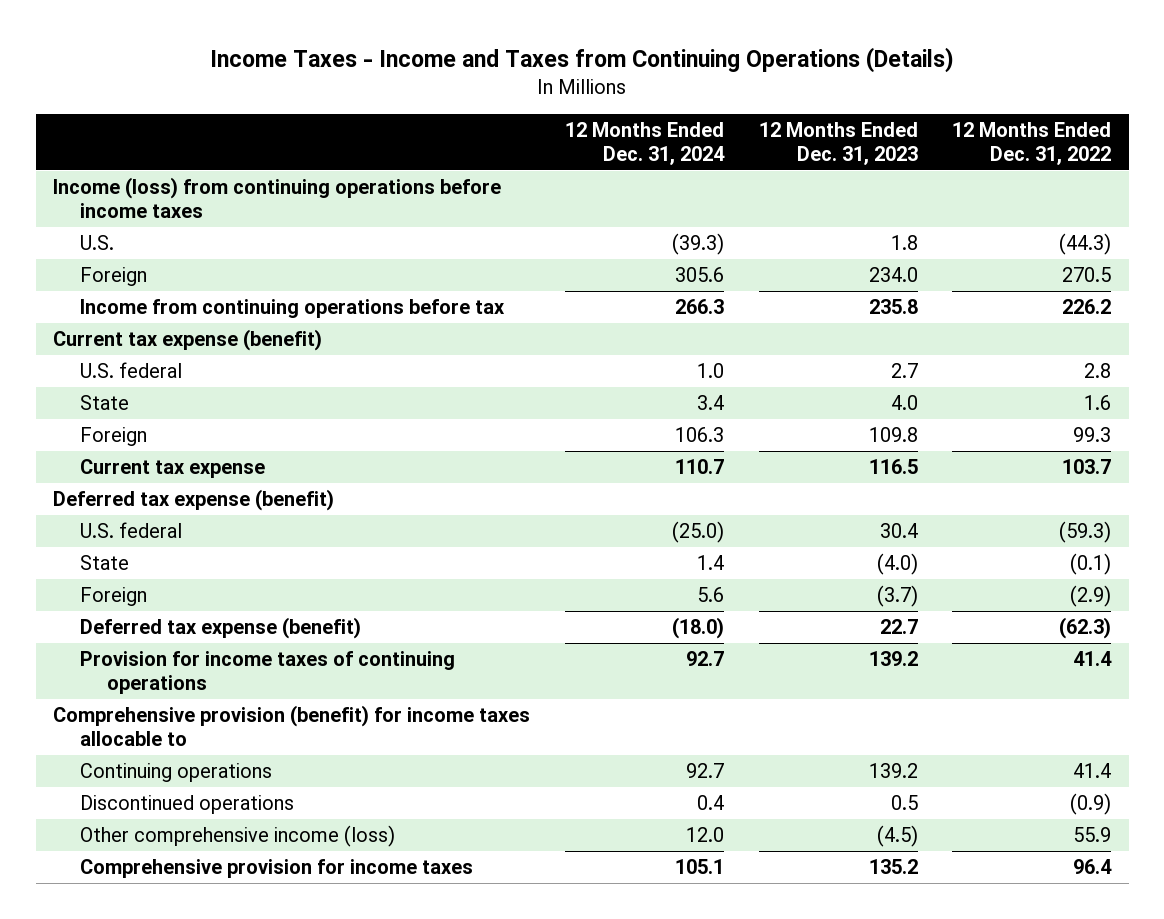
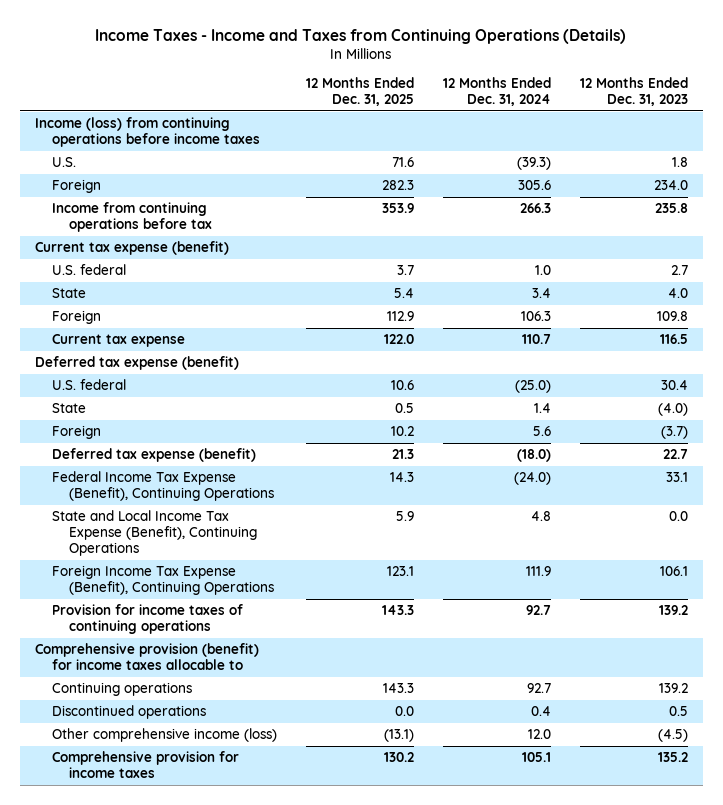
- | 12 Months Ended Dec. 31, 2024 | 12 Months Ended Dec. 31, 2023 | 12 Months Ended Dec. 31, 2022
+ | 12 Months Ended Dec. 31, 2025 | 12 Months Ended Dec. 31, 2024 | 12 Months Ended Dec. 31, 2023
+ Federal Income Tax Expense (Benefit), Continuing Operations | 14.3 | (24.0) | 33.1
+ State and Local Income Tax Expense (Benefit), Continuing Operations | 5.9 | 4.8 | 0.0
+ Foreign Income Tax Expense (Benefit), Continuing Operations | 123.1 | 111.9 | 106.1

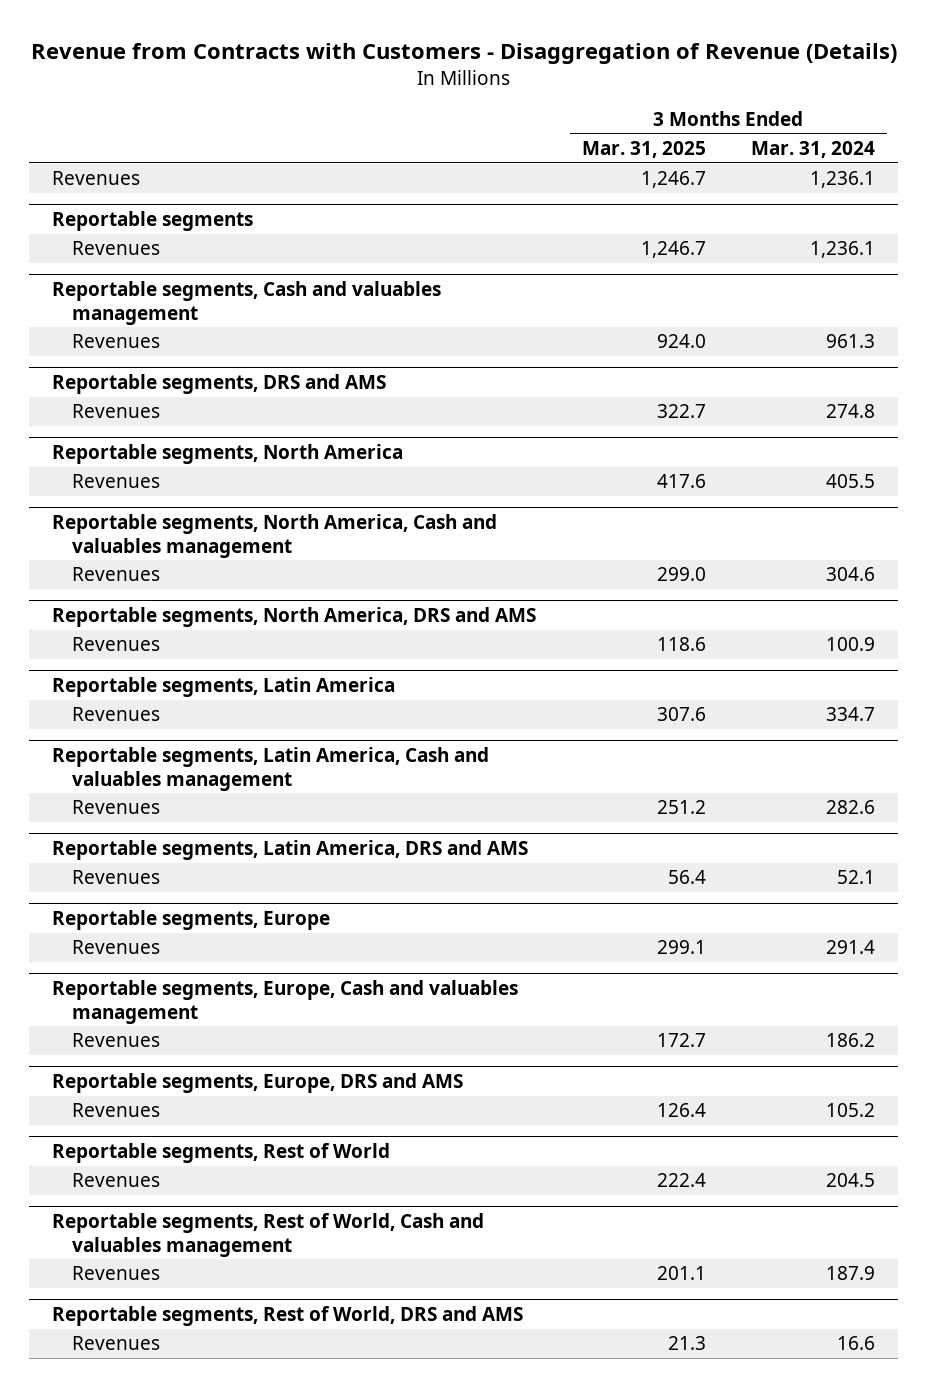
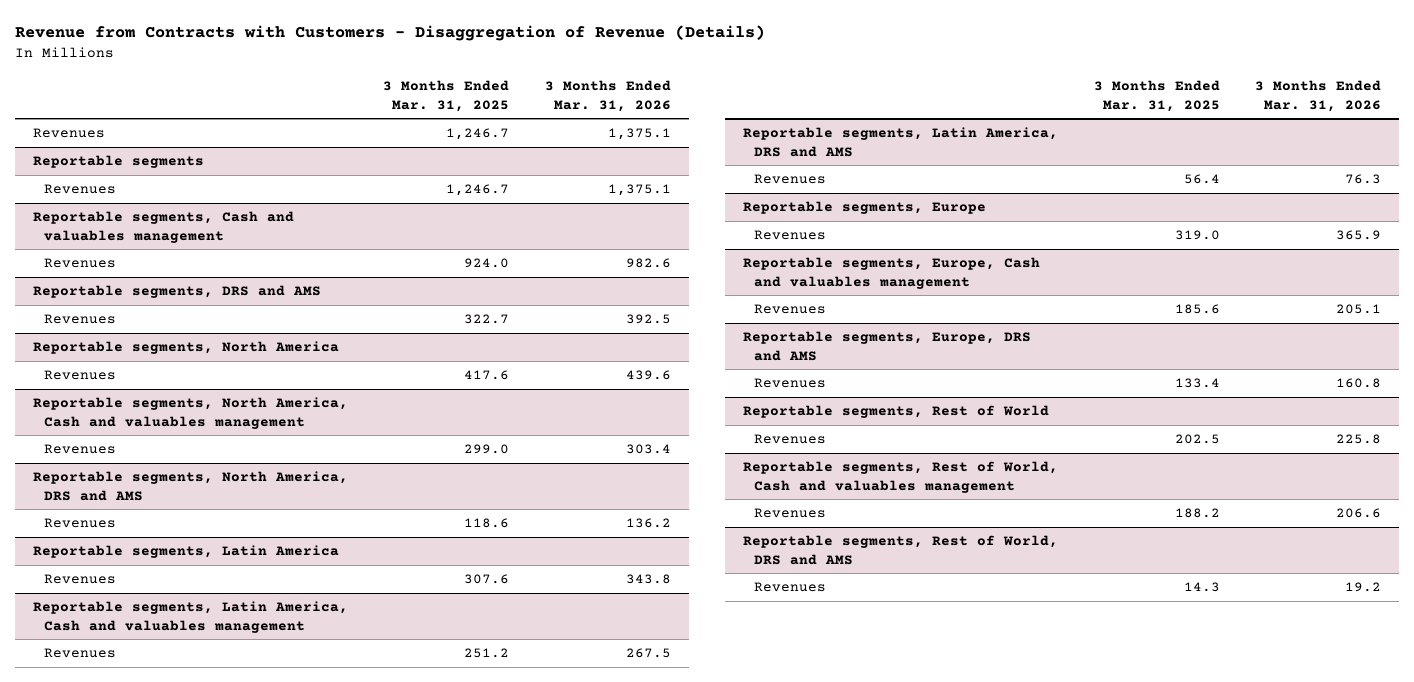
- | 3 Months Ended Mar. 31, 2025 | 3 Months Ended Mar. 31, 2024
+ | 3 Months Ended Mar. 31, 2025 | 3 Months Ended Mar. 31, 2026
@ Reportable segments, Europe
- Revenues | 299.1 | 291.4
+ Revenues | 319.0 | 365.9
@ Reportable segments, Europe, Cash and valuables management
- Revenues | 172.7 | 186.2
+ Revenues | 185.6 | 205.1
@ Reportable segments, Europe, DRS and AMS
- Revenues | 126.4 | 105.2
+ Revenues | 133.4 | 160.8
@ Reportable segments, Rest of World
- Revenues | 222.4 | 204.5
+ Revenues | 202.5 | 225.8
@ Reportable segments, Rest of World, Cash and valuables management
- Revenues | 201.1 | 187.9
+ Revenues | 188.2 | 206.6
@ Reportable segments, Rest of World, DRS and AMS
- Revenues | 21.3 | 16.6
+ Revenues | 14.3 | 19.2

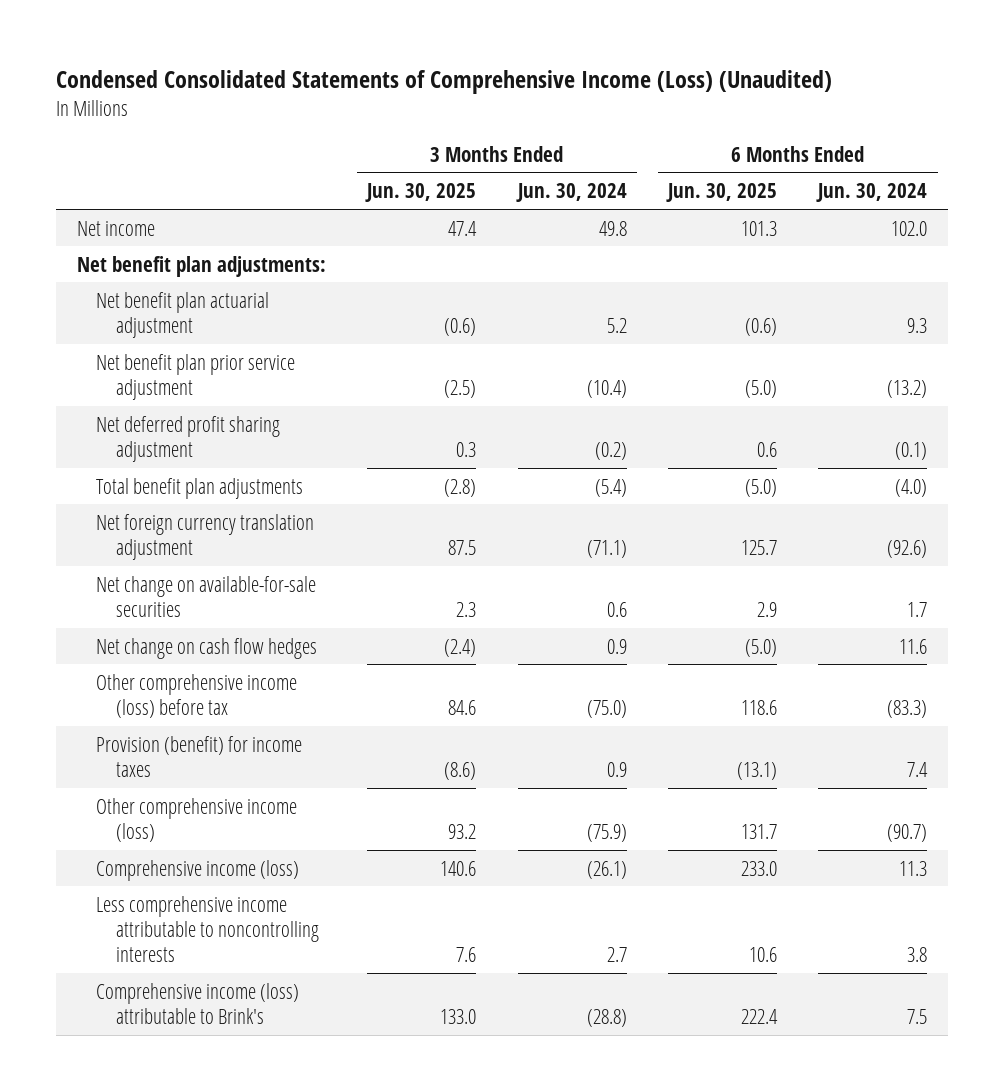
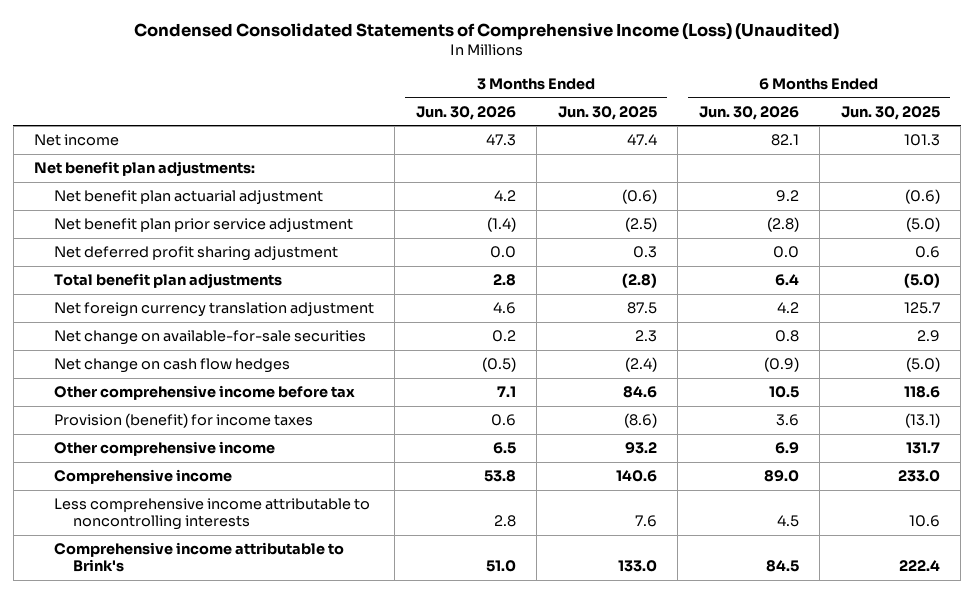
- | 3 Months Ended Jun. 30, 2025 | 3 Months Ended Jun. 30, 2024 | 6 Months Ended Jun. 30, 2025 | 6 Months Ended Jun. 30, 2024
+ | 3 Months Ended Jun. 30, 2026 | 3 Months Ended Jun. 30, 2025 | 6 Months Ended Jun. 30, 2026 | 6 Months Ended Jun. 30, 2025
- Other comprehensive income (loss) before tax | 84.6 | (75.0) | 118.6 | (83.3)
+ Other comprehensive income before tax | 7.1 | 84.6 | 10.5 | 118.6
- Other comprehensive income (loss) | 93.2 | (75.9) | 131.7 | (90.7)
- Comprehensive income (loss) | 140.6 | (26.1) | 233.0 | 11.3
+ Other comprehensive income | 6.5 | 93.2 | 6.9 | 131.7
+ Comprehensive income | 53.8 | 140.6 | 89.0 | 233.0
- Comprehensive income (loss) attributable to Brink's | 133.0 | (28.8) | 222.4 | 7.5
+ Comprehensive income attributable to Brink's | 51.0 | 133.0 | 84.5 | 222.4

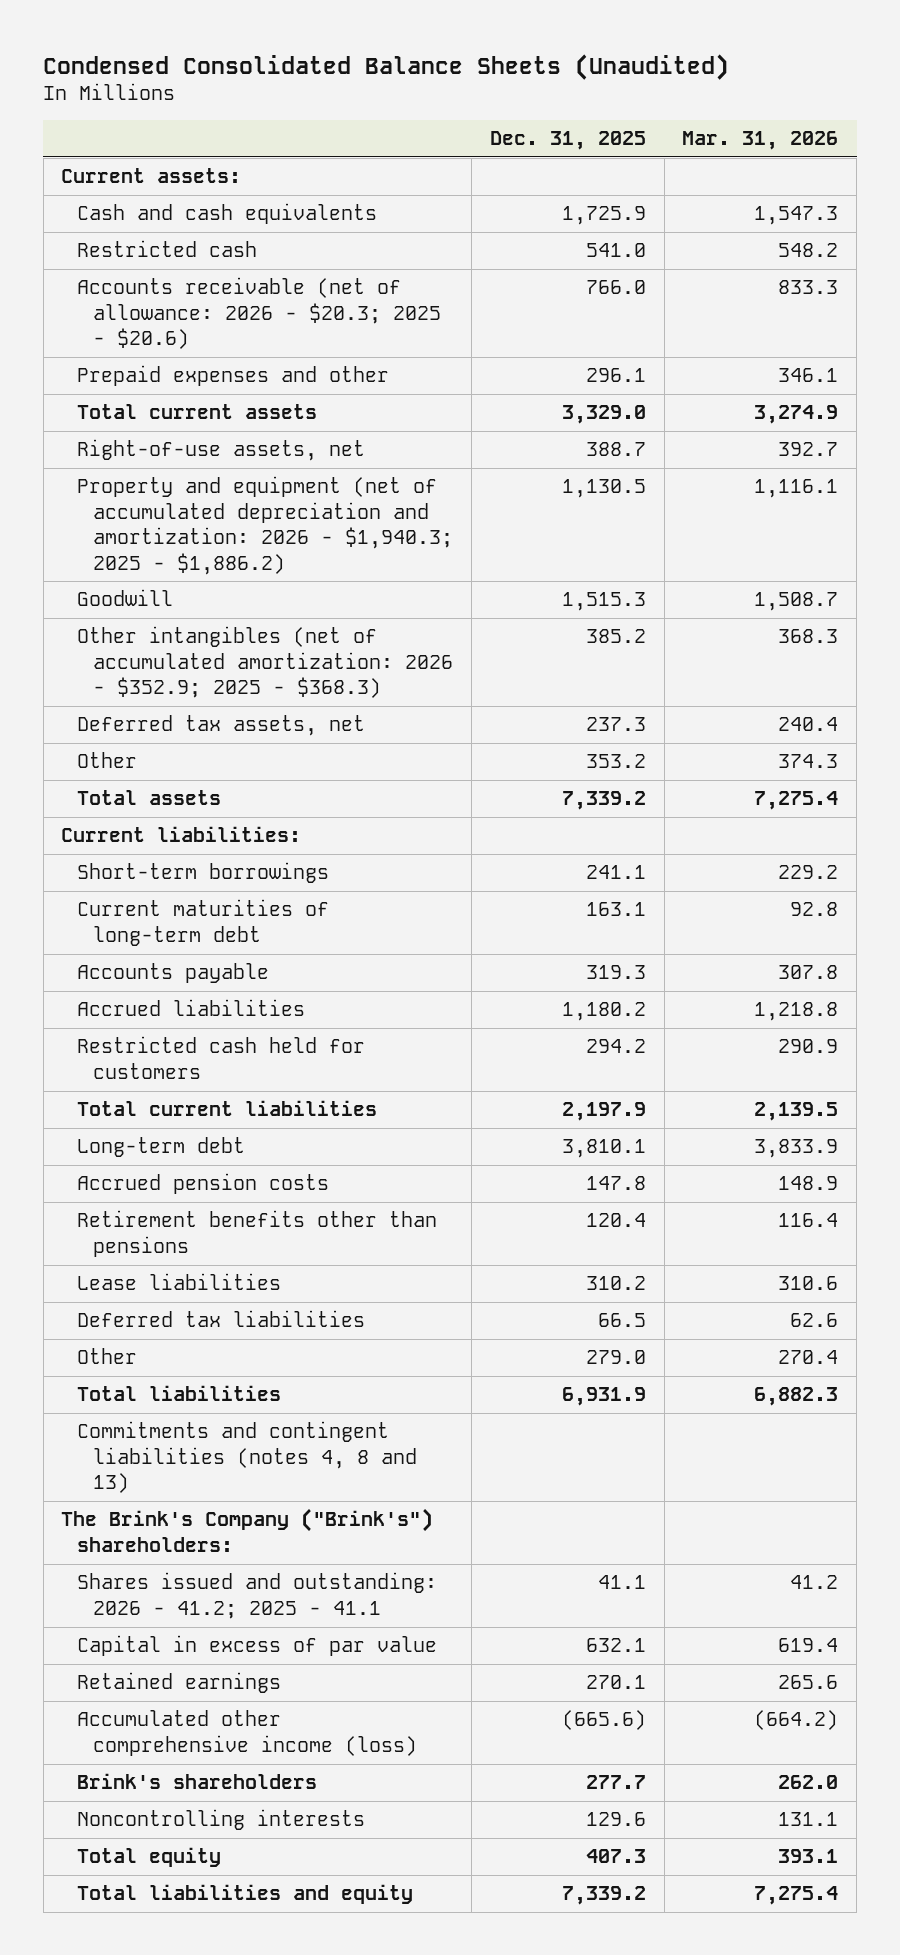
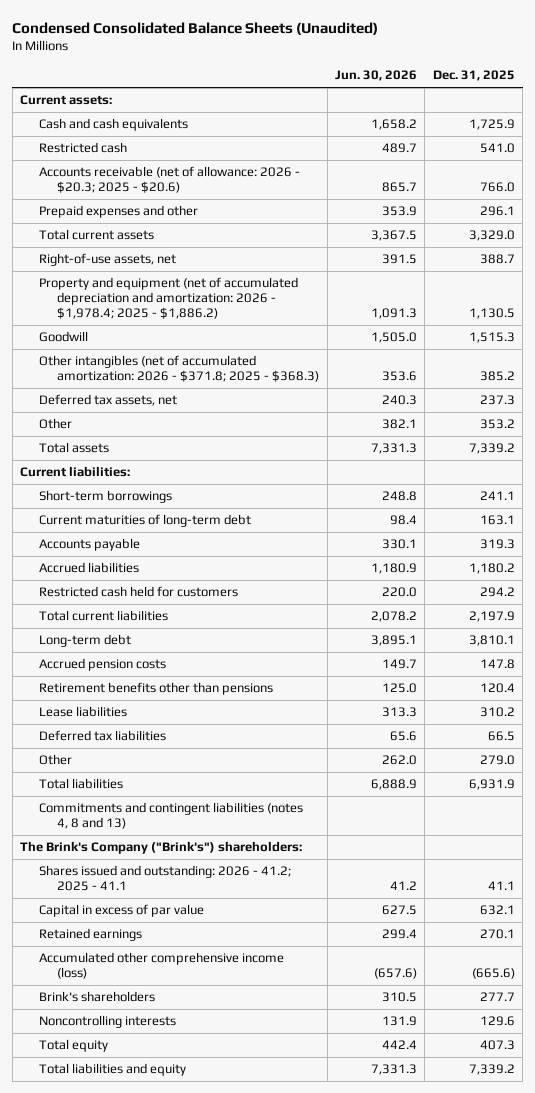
- | Dec. 31, 2025 | Mar. 31, 2026
+ | Jun. 30, 2026 | Dec. 31, 2025
- Property and equipment (net of accumulated depreciation and amortization: 2026 - $1,940.3; 2025 - $1,886.2) | 1,130.5 | 1,116.1
+ Property and equipment (net of accumulated depreciation and amortization: 2026 - $1,978.4; 2025 - $1,886.2) | 1,091.3 | 1,130.5
- Other intangibles (net of accumulated amortization: 2026 - $352.9; 2025 - $368.3) | 385.2 | 368.3
+ Other intangibles (net of accumulated amortization: 2026 - $371.8; 2025 - $368.3) | 353.6 | 385.2

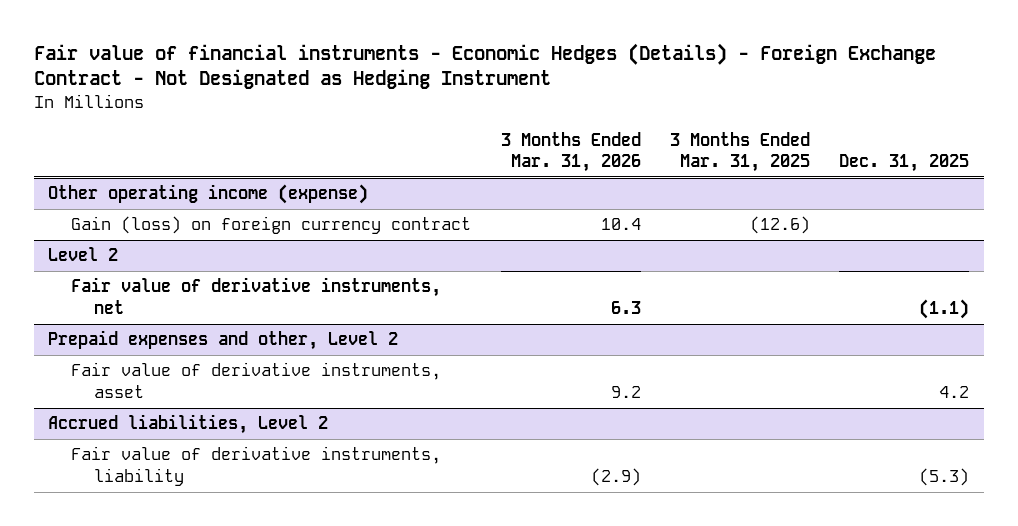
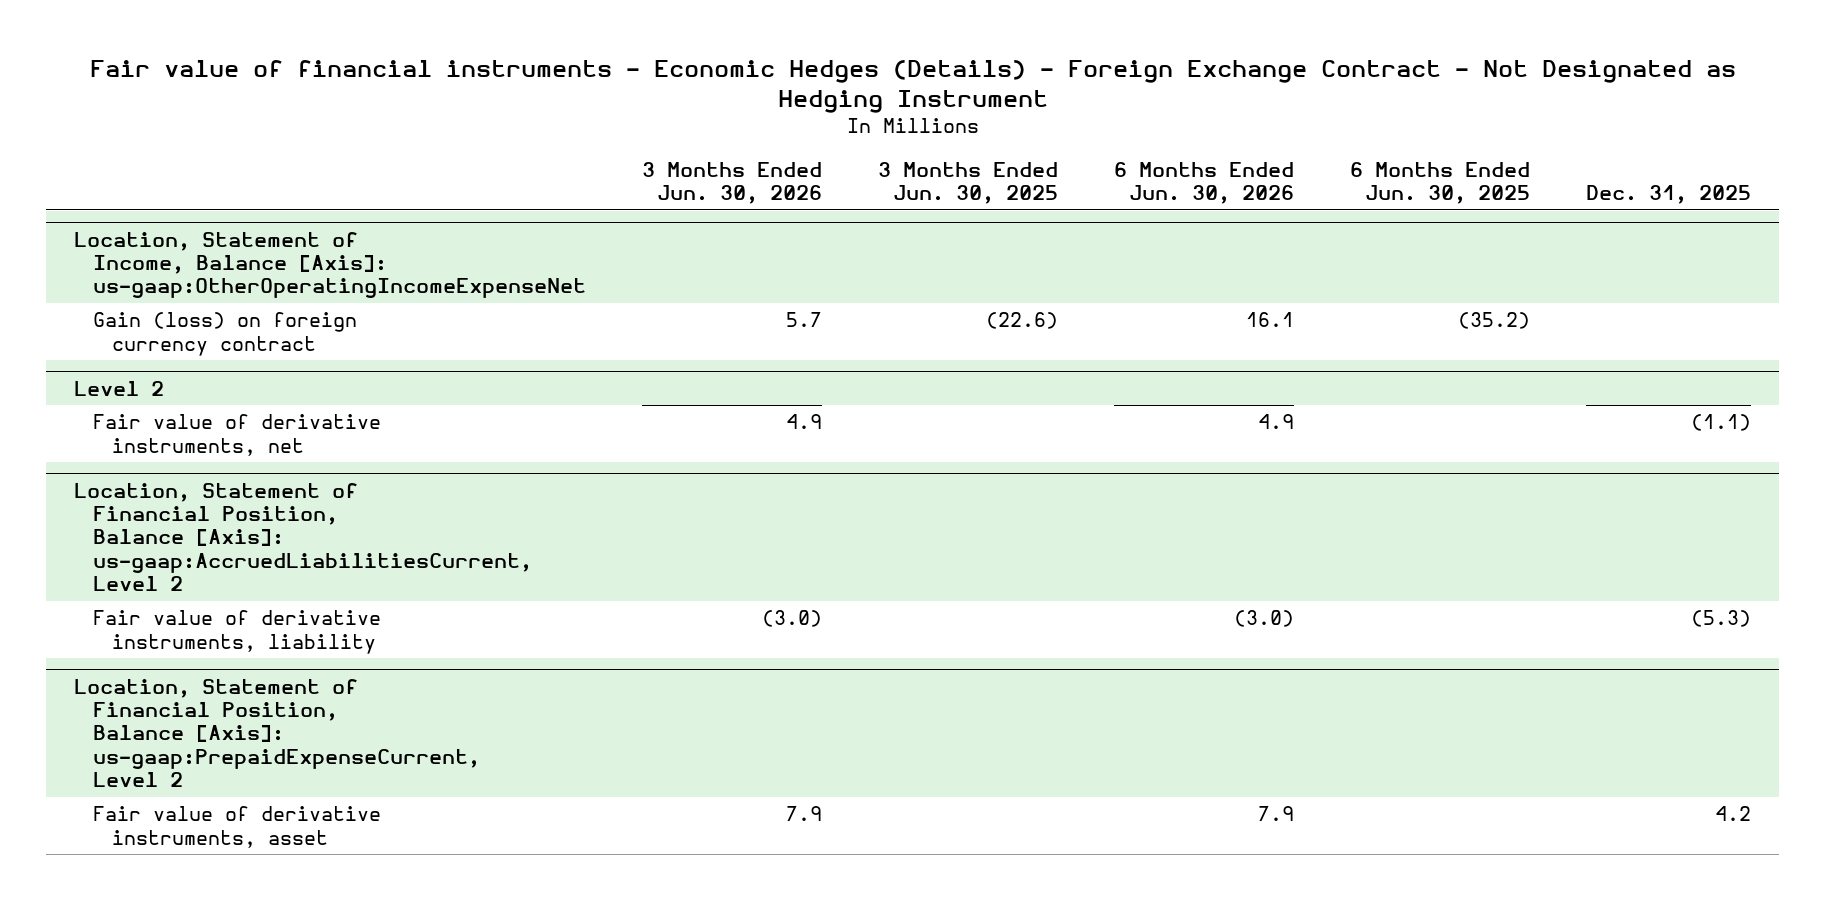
- | 3 Months Ended Mar. 31, 2026 | 3 Months Ended Mar. 31, 2025 | Dec. 31, 2025
+ | 3 Months Ended Jun. 30, 2026 | 3 Months Ended Jun. 30, 2025 | 6 Months Ended Jun. 30, 2026 | 6 Months Ended Jun. 30, 2025 | Dec. 31, 2025
- Other operating income (expense)
+ Location, Statement of Income, Balance [Axis]: us-gaap:OtherOperatingIncomeExpenseNet
- Prepaid expenses and other, Level 2
- Fair value of derivative instruments, asset | 9.2 | | 4.2
- Accrued liabilities, Level 2
+ Location, Statement of Financial Position, Balance [Axis]: us-gaap:AccruedLiabilitiesCurrent, Level 2
+ Location, Statement of Financial Position, Balance [Axis]: us-gaap:PrepaidExpenseCurrent, Level 2
+ Fair value of derivative instruments, asset | 7.9 | | 7.9 | | 4.2

